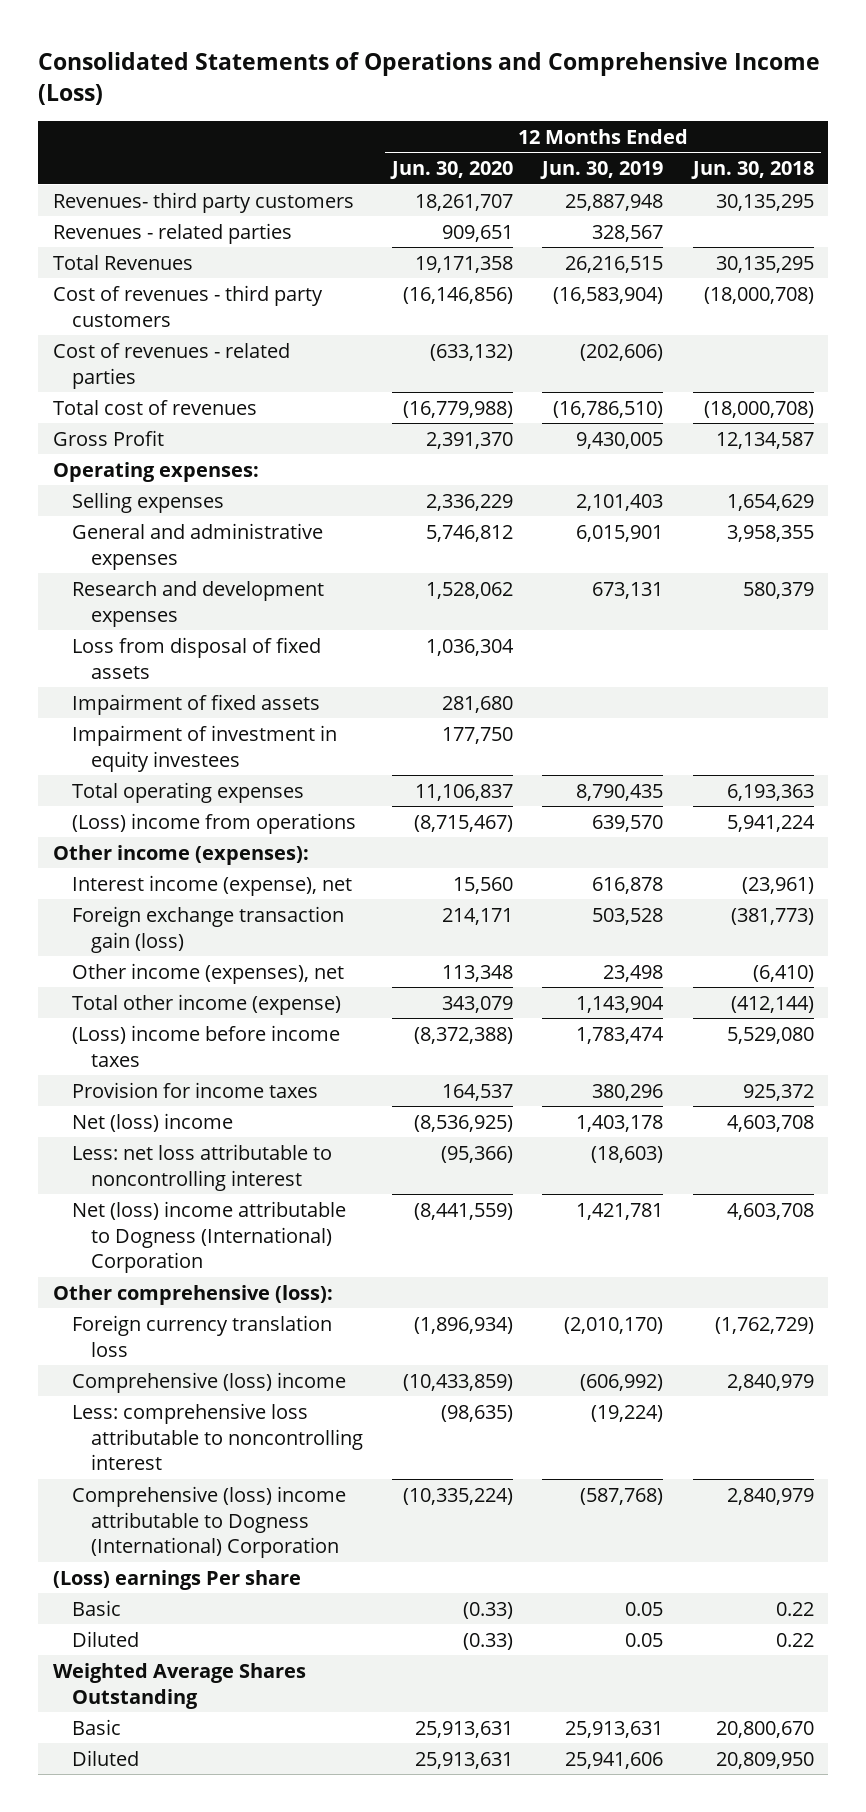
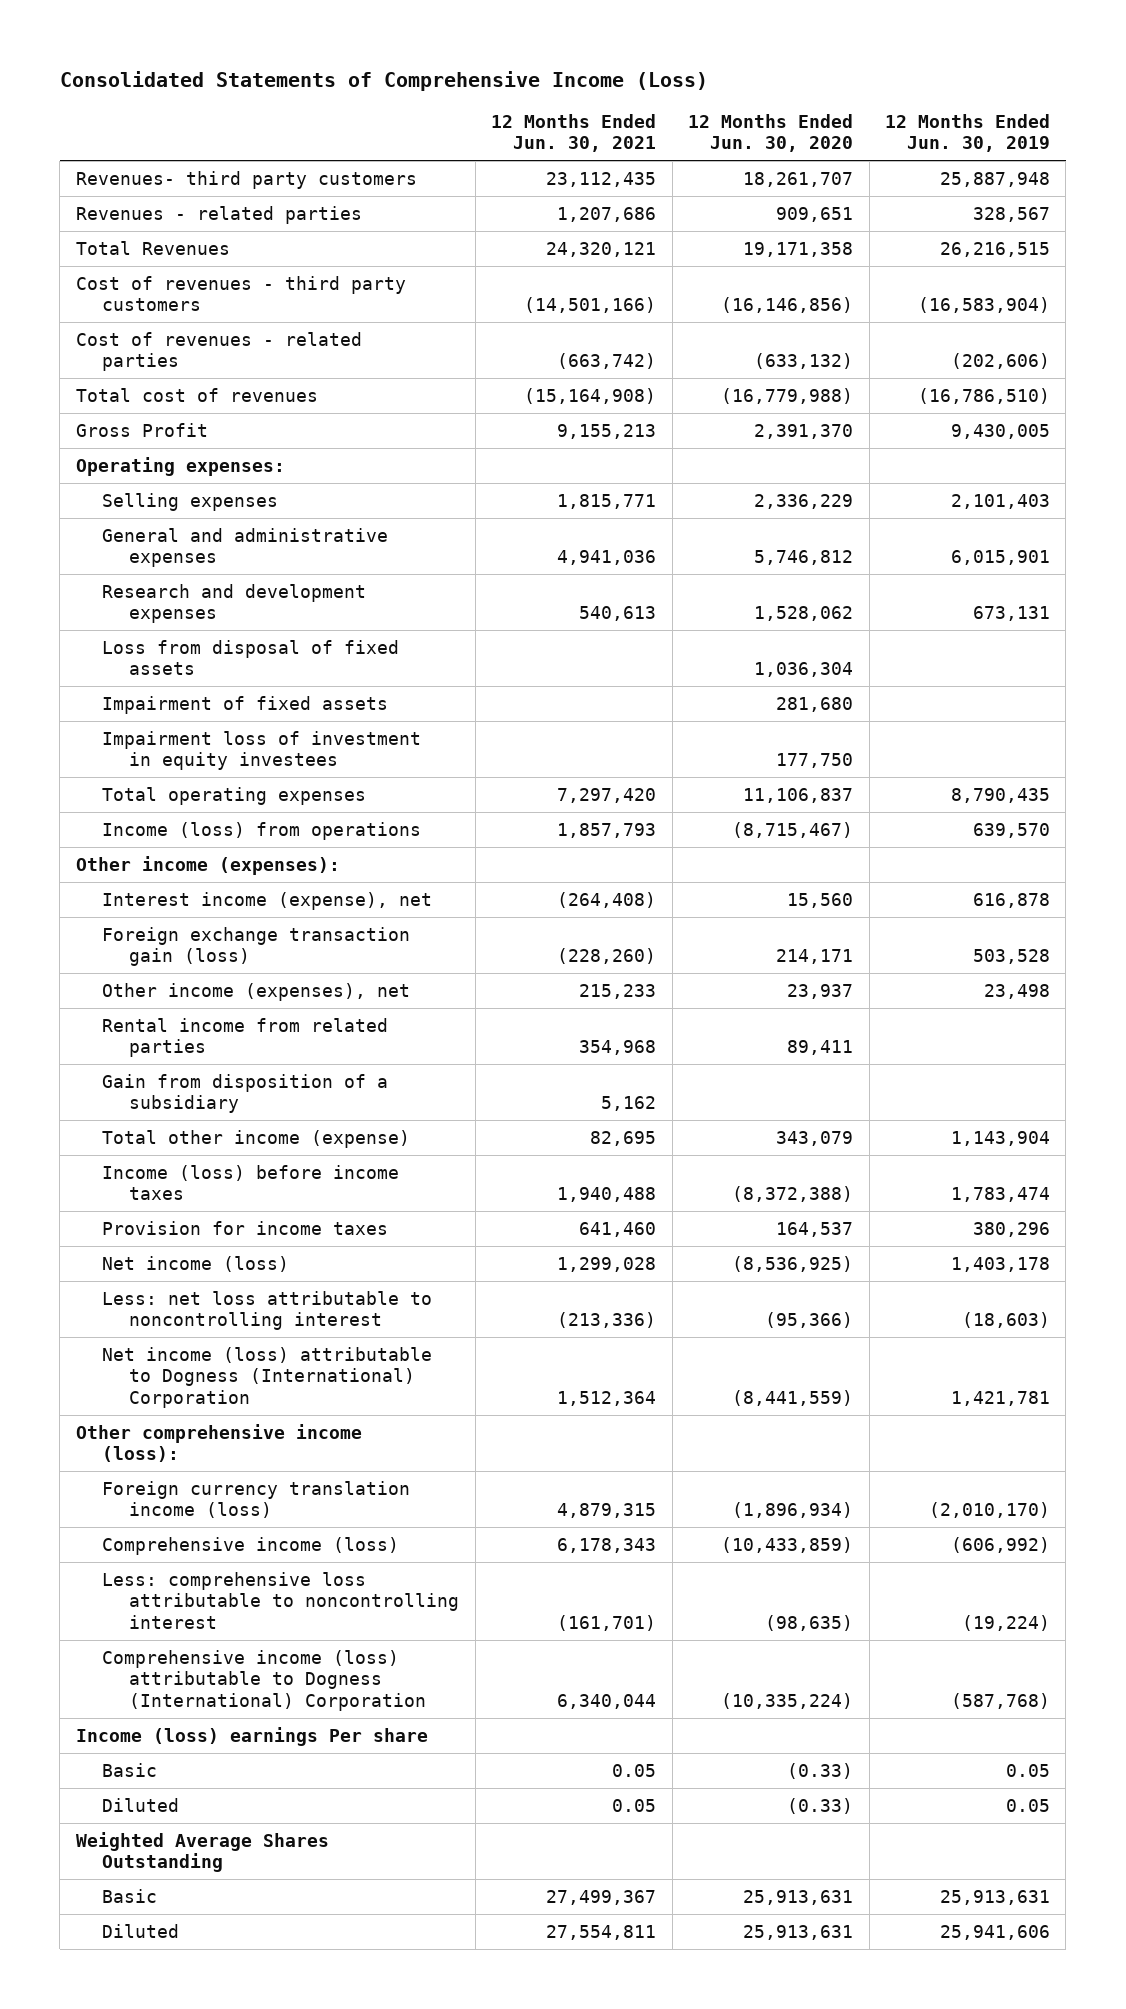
- Consolidated Statements of Operations and Comprehensive Income (Loss)
+ Consolidated Statements of Comprehensive Income (Loss)
- | 12 Months Ended Jun. 30, 2020 | 12 Months Ended Jun. 30, 2019 | 12 Months Ended Jun. 30, 2018
+ | 12 Months Ended Jun. 30, 2021 | 12 Months Ended Jun. 30, 2020 | 12 Months Ended Jun. 30, 2019
- Impairment of investment in equity investees | 177,750 | |
+ Impairment loss of investment in equity investees | | 177,750 |
- (Loss) income from operations | (8,715,467) | 639,570 | 5,941,224
+ Income (loss) from operations | 1,857,793 | (8,715,467) | 639,570
- Other income (expenses), net | 113,348 | 23,498 | (6,410)
+ Other income (expenses), net | 215,233 | 23,937 | 23,498
+ Rental income from related parties | 354,968 | 89,411 |
+ Gain from disposition of a subsidiary | 5,162 | |
- (Loss) income before income taxes | (8,372,388) | 1,783,474 | 5,529,080
+ Income (loss) before income taxes | 1,940,488 | (8,372,388) | 1,783,474
- Net (loss) income | (8,536,925) | 1,403,178 | 4,603,708
+ Net income (loss) | 1,299,028 | (8,536,925) | 1,403,178
- Net (loss) income attributable to Dogness (International) Corporation | (8,441,559) | 1,421,781 | 4,603,708
- Other comprehensive (loss):
- Foreign currency translation loss | (1,896,934) | (2,010,170) | (1,762,729)
- Comprehensive (loss) income | (10,433,859) | (606,992) | 2,840,979
+ Net income (loss) attributable to Dogness (International) Corporation | 1,512,364 | (8,441,559) | 1,421,781
+ Other comprehensive income (loss):
+ Foreign currency translation income (loss) | 4,879,315 | (1,896,934) | (2,010,170)
+ Comprehensive income (loss) | 6,178,343 | (10,433,859) | (606,992)
- Comprehensive (loss) income attributable to Dogness (International) Corporation | (10,335,224) | (587,768) | 2,840,979
- (Loss) earnings Per share
+ Comprehensive income (loss) attributable to Dogness (International) Corporation | 6,340,044 | (10,335,224) | (587,768)
+ Income (loss) earnings Per share

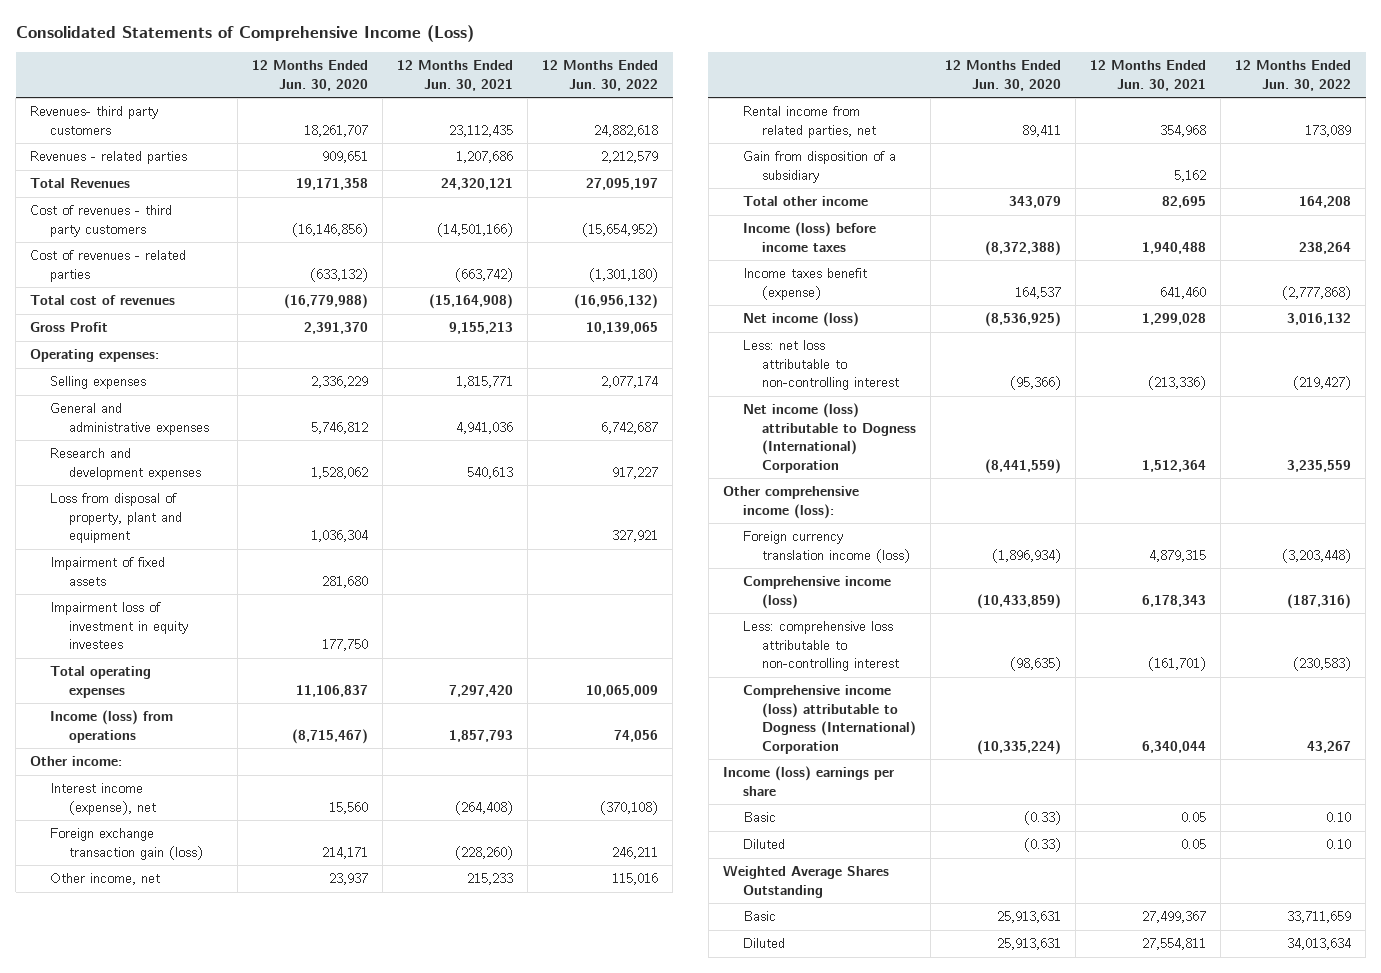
- | 12 Months Ended Jun. 30, 2021 | 12 Months Ended Jun. 30, 2020 | 12 Months Ended Jun. 30, 2019
+ | 12 Months Ended Jun. 30, 2020 | 12 Months Ended Jun. 30, 2021 | 12 Months Ended Jun. 30, 2022
- Loss from disposal of fixed assets | | 1,036,304 |
+ Loss from disposal of property, plant and equipment | 1,036,304 | | 327,921
- Other income (expenses):
+ Other income:
- Other income (expenses), net | 215,233 | 23,937 | 23,498
- Rental income from related parties | 354,968 | 89,411 |
+ Other income, net | 23,937 | 215,233 | 115,016
+ Rental income from related parties, net | 89,411 | 354,968 | 173,089
- Total other income (expense) | 82,695 | 343,079 | 1,143,904
+ Total other income | 343,079 | 82,695 | 164,208
- Provision for income taxes | 641,460 | 164,537 | 380,296
+ Income taxes benefit (expense) | 164,537 | 641,460 | (2,777,868)
- Less: net loss attributable to noncontrolling interest | (213,336) | (95,366) | (18,603)
+ Less: net loss attributable to non-controlling interest | (95,366) | (213,336) | (219,427)
- Less: comprehensive loss attributable to noncontrolling interest | (161,701) | (98,635) | (19,224)
+ Less: comprehensive loss attributable to non-controlling interest | (98,635) | (161,701) | (230,583)
- Income (loss) earnings Per share
+ Income (loss) earnings per share

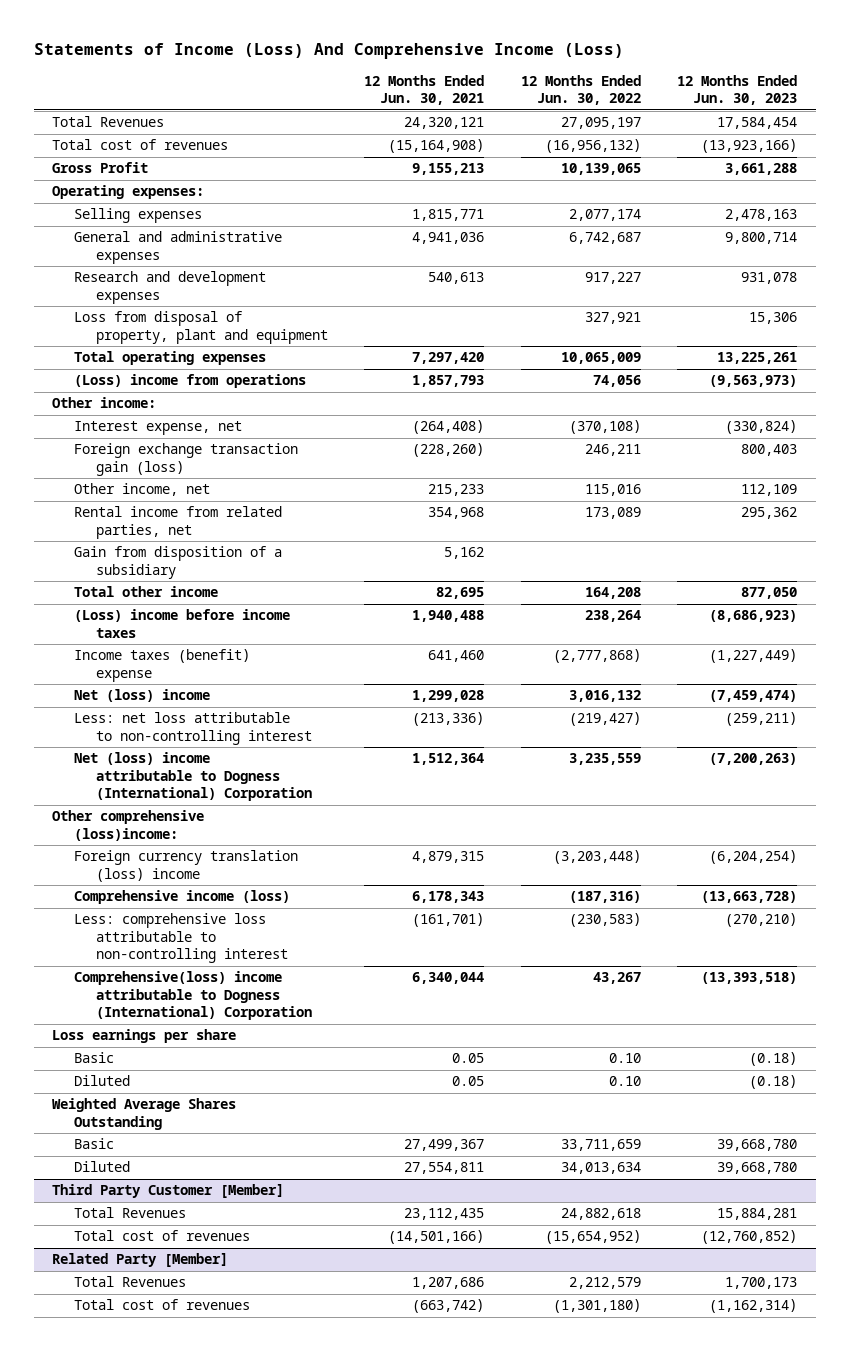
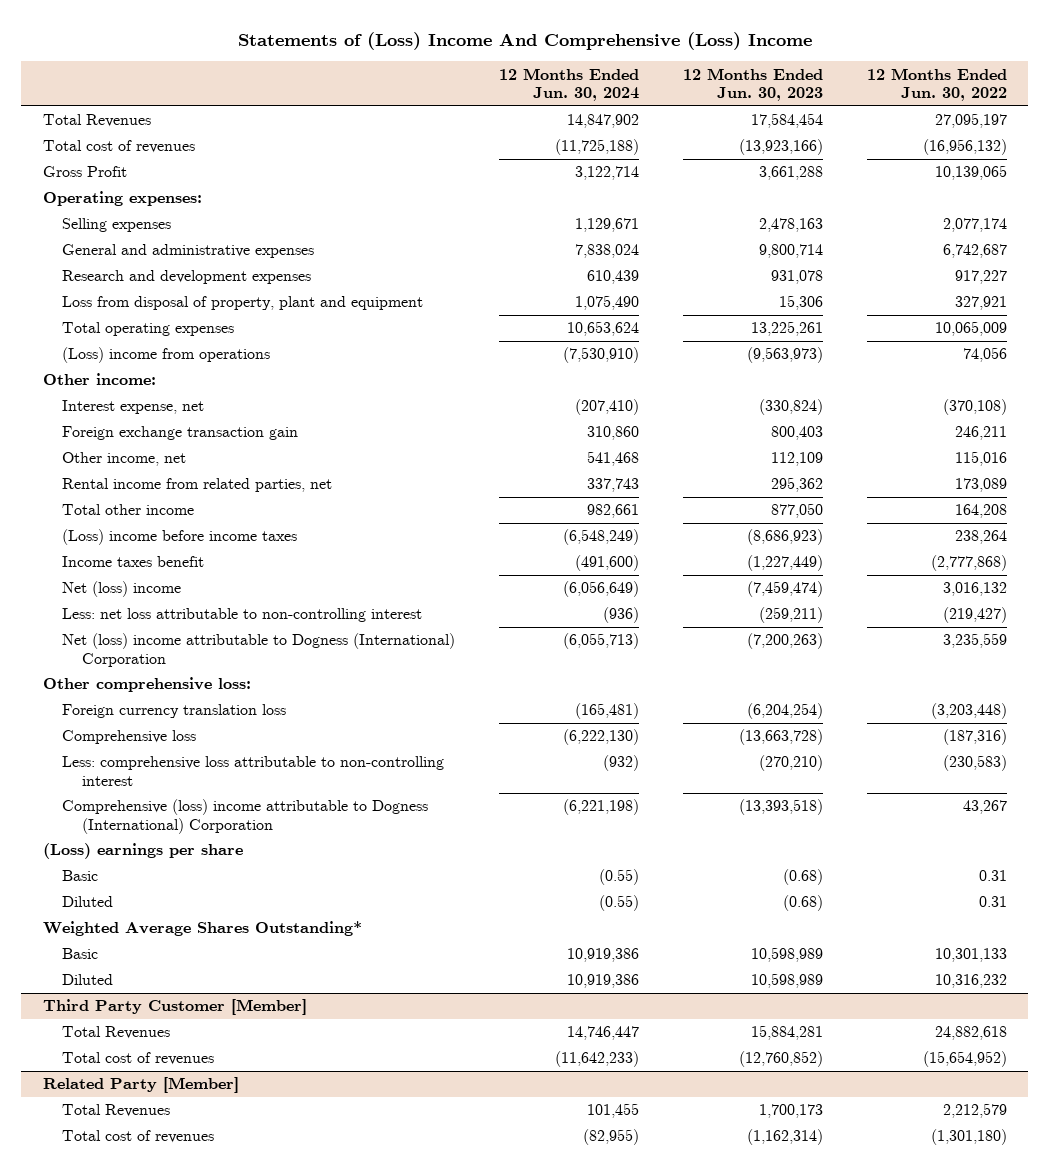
- Statements of Income (Loss) And Comprehensive Income (Loss)
+ Statements of (Loss) Income And Comprehensive (Loss) Income
- | 12 Months Ended Jun. 30, 2021 | 12 Months Ended Jun. 30, 2022 | 12 Months Ended Jun. 30, 2023
+ | 12 Months Ended Jun. 30, 2024 | 12 Months Ended Jun. 30, 2023 | 12 Months Ended Jun. 30, 2022
- Foreign exchange transaction gain (loss) | (228,260) | 246,211 | 800,403
+ Foreign exchange transaction gain | 310,860 | 800,403 | 246,211
- Gain from disposition of a subsidiary | 5,162 | |
- Income taxes (benefit) expense | 641,460 | (2,777,868) | (1,227,449)
+ Income taxes benefit | (491,600) | (1,227,449) | (2,777,868)
- Other comprehensive (loss)income:
- Foreign currency translation (loss) income | 4,879,315 | (3,203,448) | (6,204,254)
- Comprehensive income (loss) | 6,178,343 | (187,316) | (13,663,728)
+ Other comprehensive loss:
+ Foreign currency translation loss | (165,481) | (6,204,254) | (3,203,448)
+ Comprehensive loss | (6,222,130) | (13,663,728) | (187,316)
- Comprehensive(loss) income attributable to Dogness (International) Corporation | 6,340,044 | 43,267 | (13,393,518)
- Loss earnings per share
- Basic | 0.05 | 0.10 | (0.18)
- Diluted | 0.05 | 0.10 | (0.18)
- Weighted Average Shares Outstanding
- Basic | 27,499,367 | 33,711,659 | 39,668,780
- Diluted | 27,554,811 | 34,013,634 | 39,668,780
+ Comprehensive (loss) income attributable to Dogness (International) Corporation | (6,221,198) | (13,393,518) | 43,267
+ (Loss) earnings per share
+ Basic | (0.55) | (0.68) | 0.31
+ Diluted | (0.55) | (0.68) | 0.31
+ Weighted Average Shares Outstanding*
+ Basic | 10,919,386 | 10,598,989 | 10,301,133
+ Diluted | 10,919,386 | 10,598,989 | 10,316,232

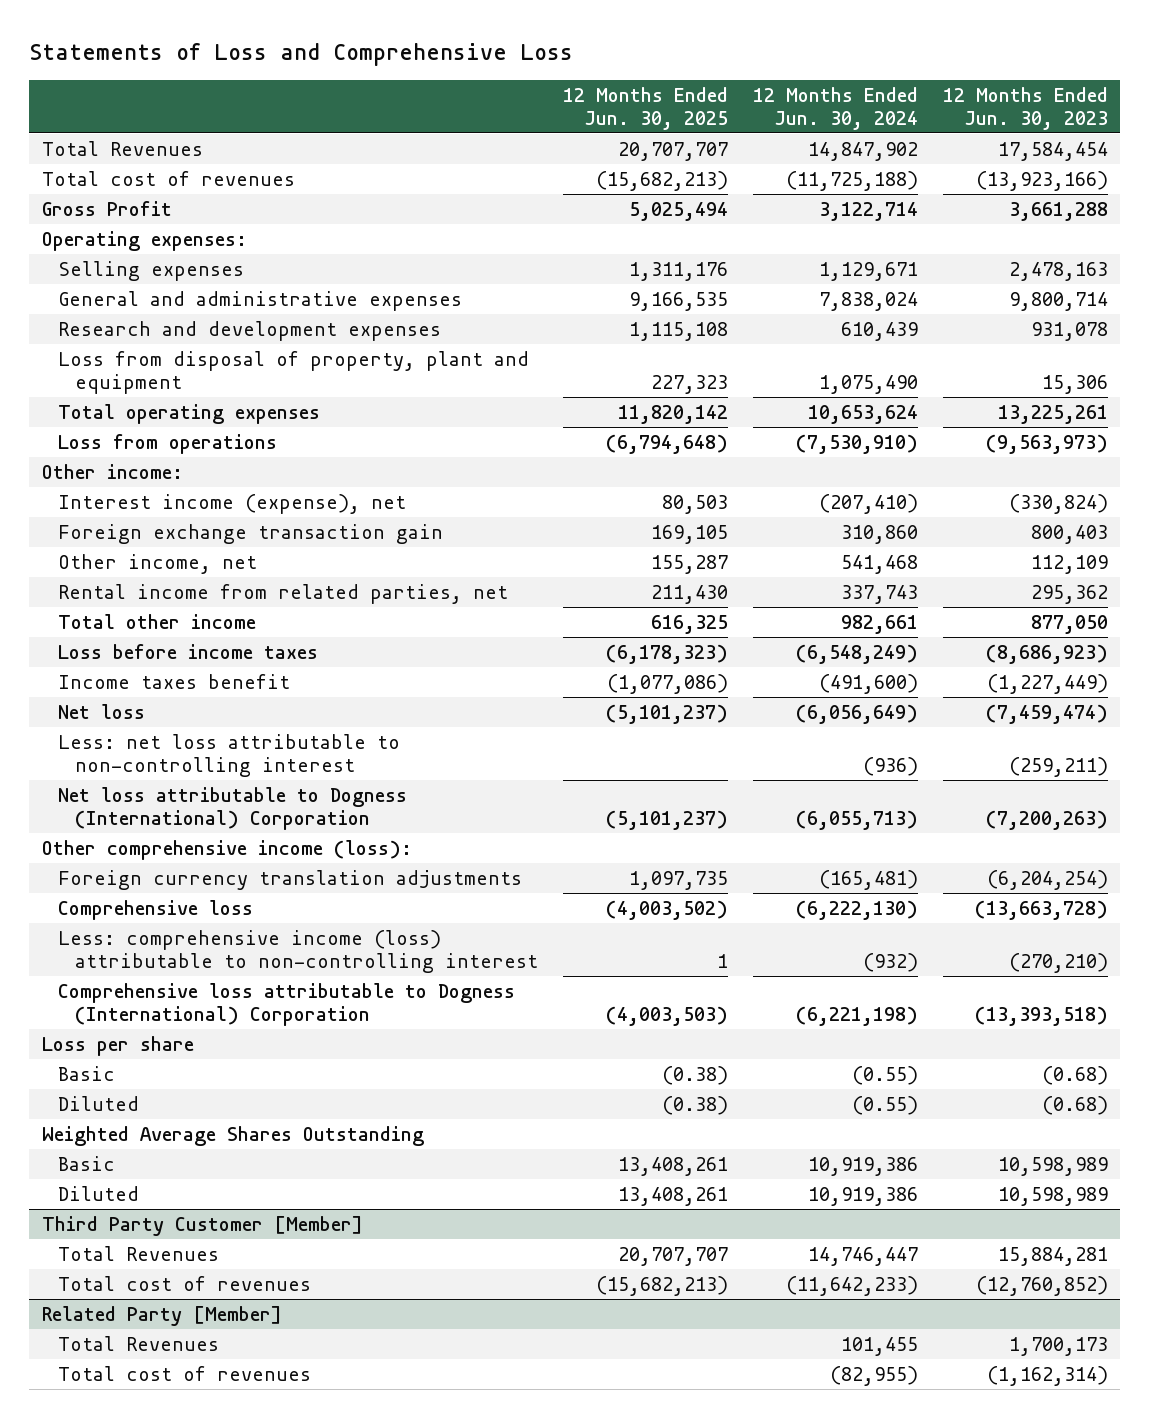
- Statements of (Loss) Income And Comprehensive (Loss) Income
+ Statements of Loss and Comprehensive Loss
- | 12 Months Ended Jun. 30, 2024 | 12 Months Ended Jun. 30, 2023 | 12 Months Ended Jun. 30, 2022
+ | 12 Months Ended Jun. 30, 2025 | 12 Months Ended Jun. 30, 2024 | 12 Months Ended Jun. 30, 2023
- (Loss) income from operations | (7,530,910) | (9,563,973) | 74,056
+ Loss from operations | (6,794,648) | (7,530,910) | (9,563,973)
- Interest expense, net | (207,410) | (330,824) | (370,108)
+ Interest income (expense), net | 80,503 | (207,410) | (330,824)
- (Loss) income before income taxes | (6,548,249) | (8,686,923) | 238,264
+ Loss before income taxes | (6,178,323) | (6,548,249) | (8,686,923)
- Net (loss) income | (6,056,649) | (7,459,474) | 3,016,132
+ Net loss | (5,101,237) | (6,056,649) | (7,459,474)
- Net (loss) income attributable to Dogness (International) Corporation | (6,055,713) | (7,200,263) | 3,235,559
- Other comprehensive loss:
- Foreign currency translation loss | (165,481) | (6,204,254) | (3,203,448)
+ Net loss attributable to Dogness (International) Corporation | (5,101,237) | (6,055,713) | (7,200,263)
+ Other comprehensive income (loss):
+ Foreign currency translation adjustments | 1,097,735 | (165,481) | (6,204,254)
- Less: comprehensive loss attributable to non-controlling interest | (932) | (270,210) | (230,583)
- Comprehensive (loss) income attributable to Dogness (International) Corporation | (6,221,198) | (13,393,518) | 43,267
- (Loss) earnings per share
+ Less: comprehensive income (loss) attributable to non-controlling interest | 1 | (932) | (270,210)
+ Comprehensive loss attributable to Dogness (International) Corporation | (4,003,503) | (6,221,198) | (13,393,518)
+ Loss per share
- Weighted Average Shares Outstanding*
+ Weighted Average Shares Outstanding

